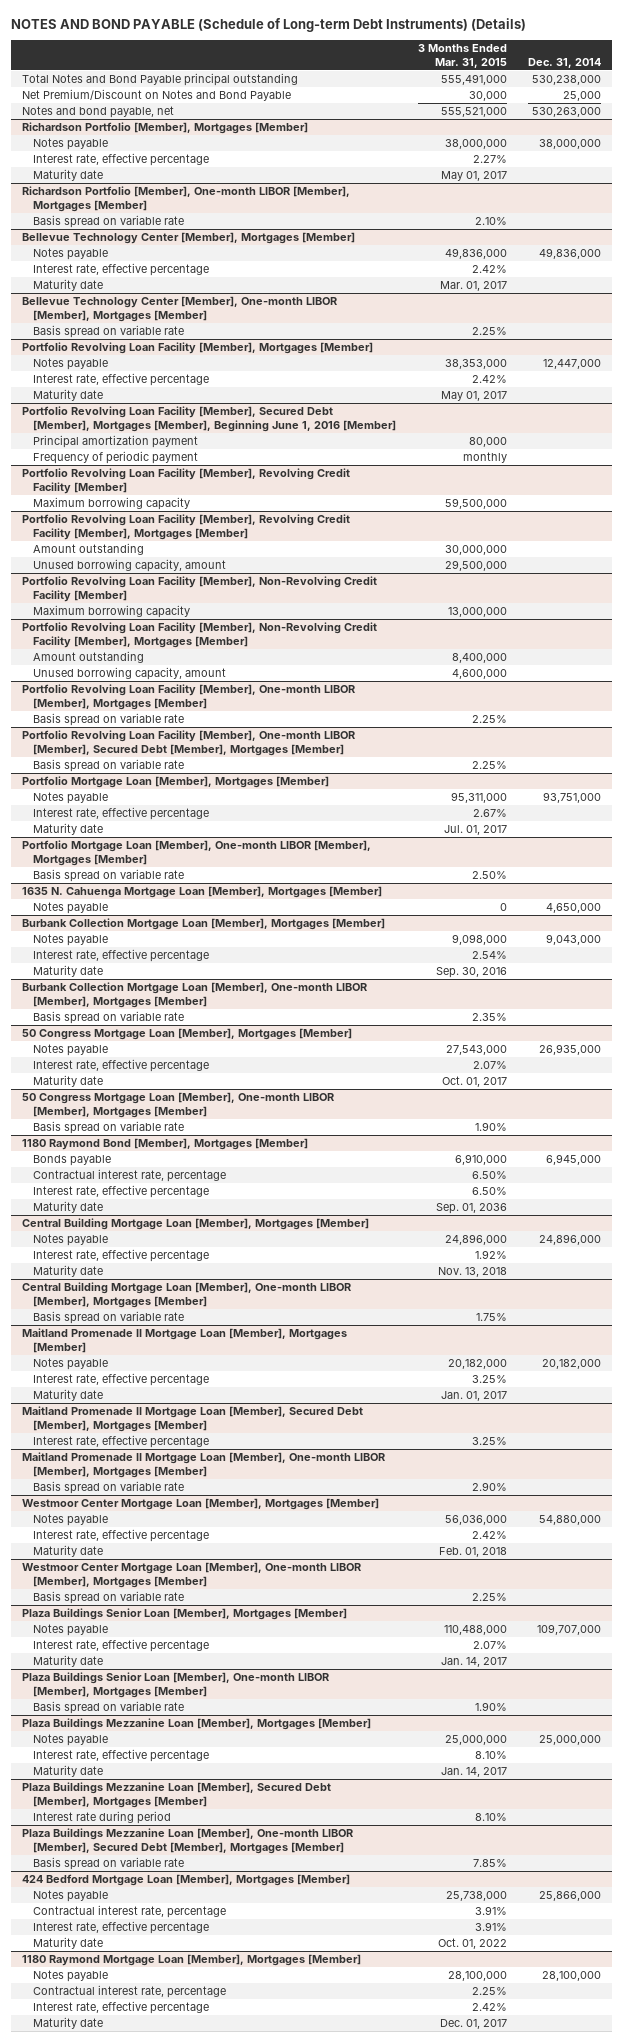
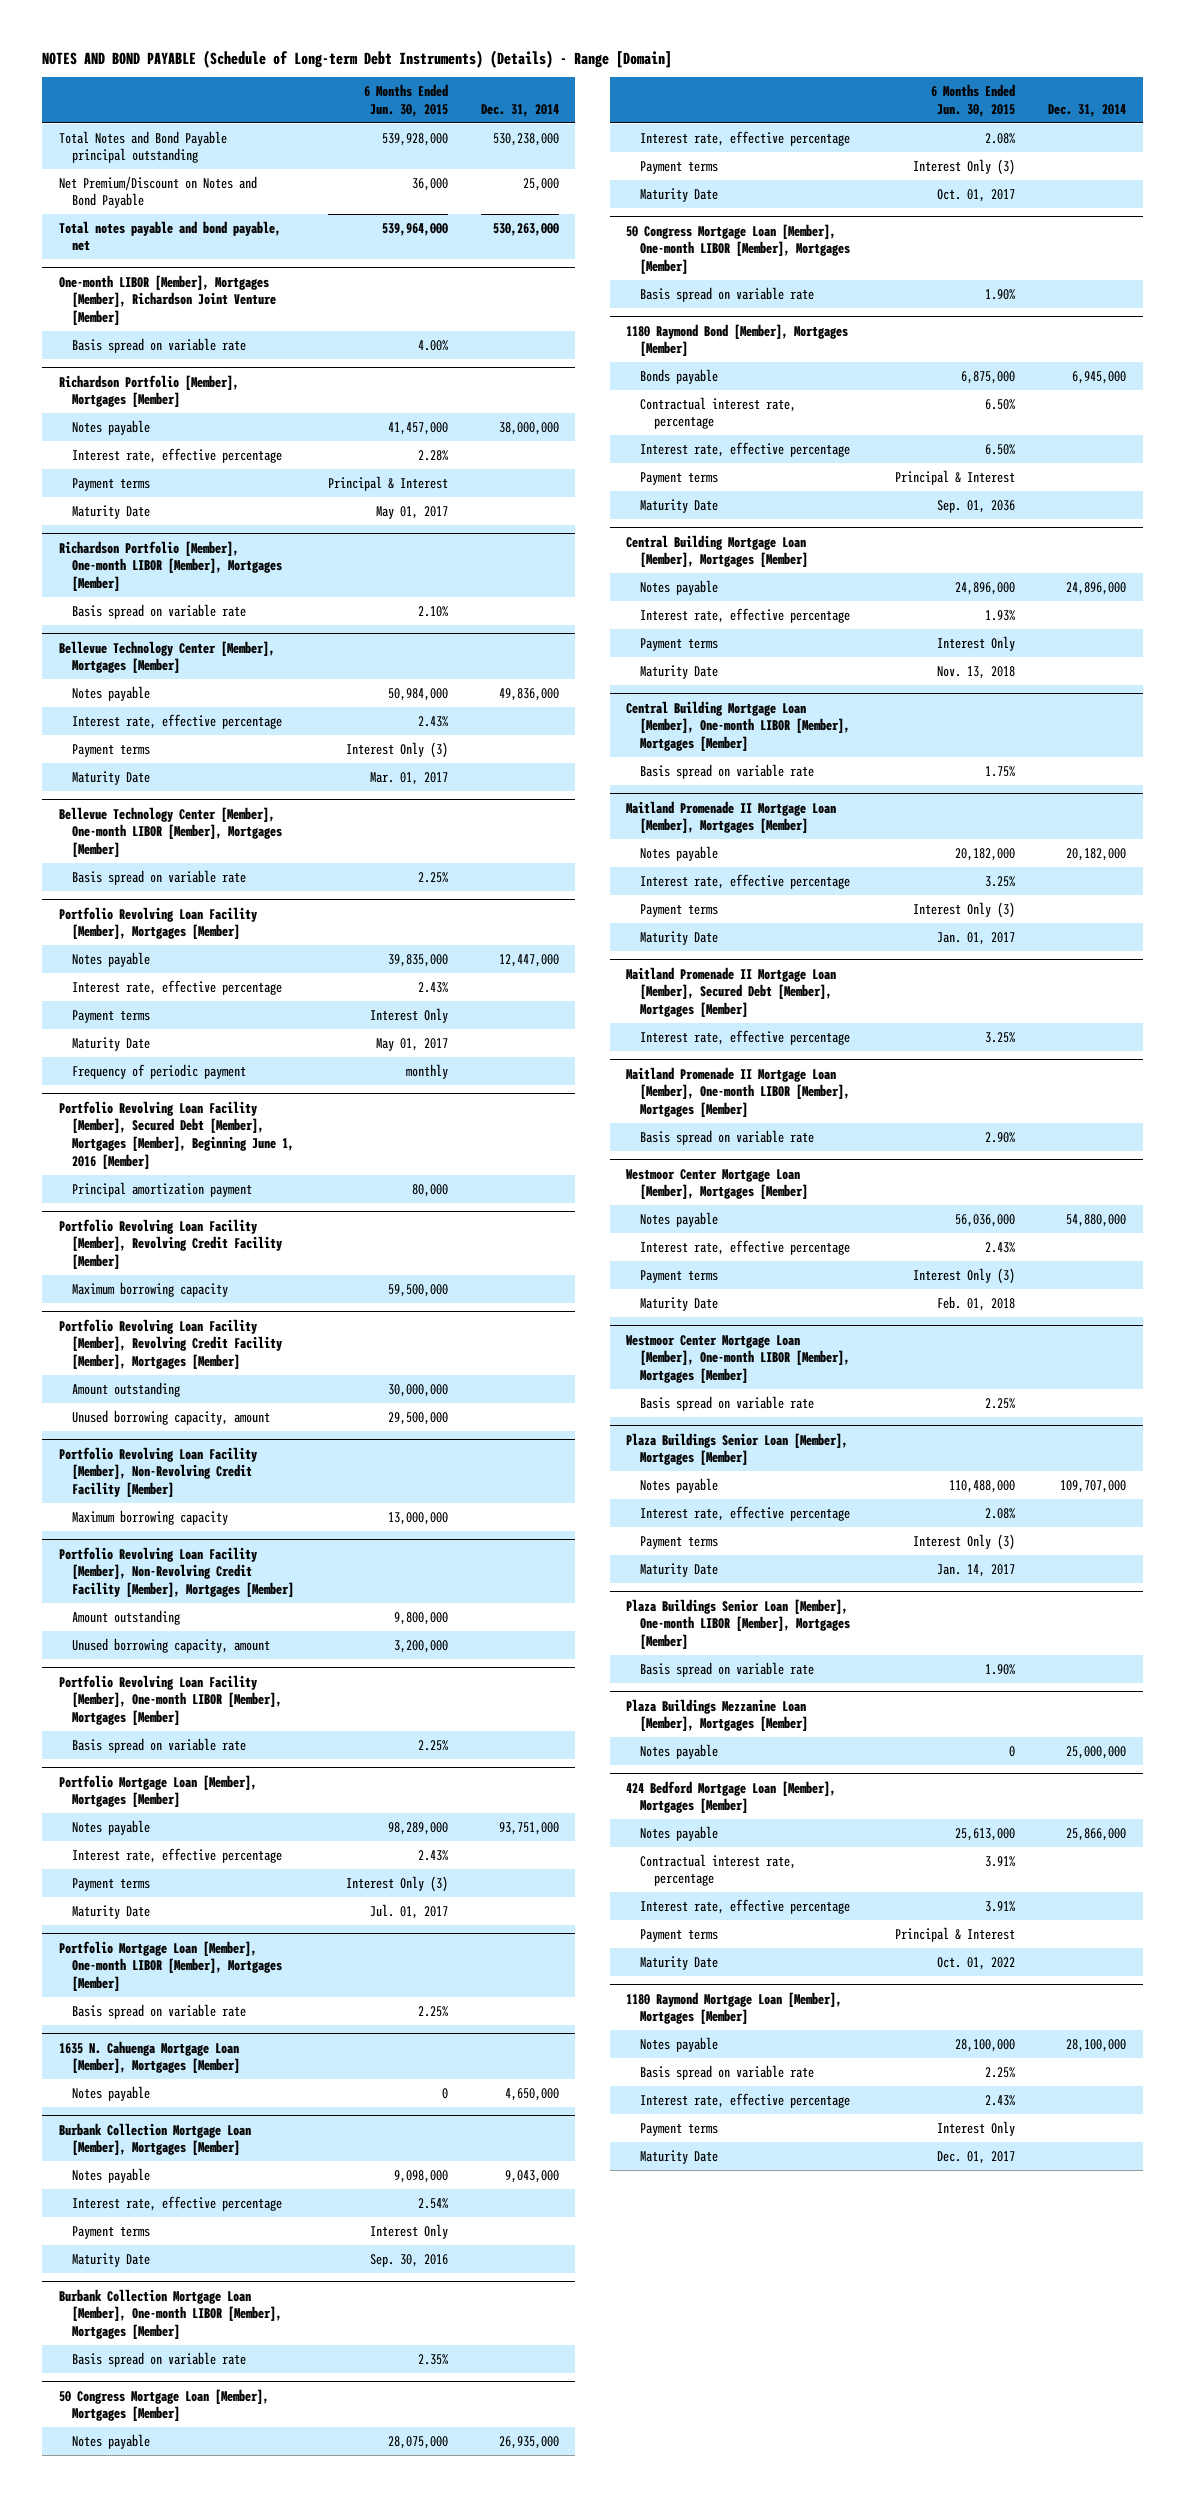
- NOTES AND BOND PAYABLE (Schedule of Long-term Debt Instruments) (Details)
+ NOTES AND BOND PAYABLE (Schedule of Long-term Debt Instruments) (Details) - Range [Domain]
- | 3 Months Ended Mar. 31, 2015 | Dec. 31, 2014
+ | 6 Months Ended Jun. 30, 2015 | Dec. 31, 2014
- Notes and bond payable, net | 555,521,000 | 530,263,000
+ Total notes payable and bond payable, net | 539,964,000 | 530,263,000
+ One-month LIBOR [Member], Mortgages [Member], Richardson Joint Venture [Member]
+ Basis spread on variable rate | 4.00% |
@ Richardson Portfolio [Member], Mortgages [Member]
- Maturity date | May 01, 2017 |
+ Payment terms | Principal & Interest |
+ Maturity Date | May 01, 2017 |
@ Bellevue Technology Center [Member], Mortgages [Member]
- Maturity date | Mar. 01, 2017 |
+ Payment terms | Interest Only (3) |
+ Maturity Date | Mar. 01, 2017 |
@ Portfolio Revolving Loan Facility [Member], Mortgages [Member]
- Maturity date | May 01, 2017 |
+ Payment terms | Interest Only |
+ Maturity Date | May 01, 2017 |
+ Frequency of periodic payment | monthly |
@ Portfolio Revolving Loan Facility [Member], Secured Debt [Member], Mortgages [Member], Beginning June 1, 2016 [Member]
- Frequency of periodic payment | monthly |
- Portfolio Revolving Loan Facility [Member], One-month LIBOR [Member], Secured Debt [Member], Mortgages [Member]
- Basis spread on variable rate | 2.25% |
@ Portfolio Mortgage Loan [Member], Mortgages [Member]
- Maturity date | Jul. 01, 2017 |
+ Payment terms | Interest Only (3) |
+ Maturity Date | Jul. 01, 2017 |
@ Burbank Collection Mortgage Loan [Member], Mortgages [Member]
- Maturity date | Sep. 30, 2016 |
+ Payment terms | Interest Only |
+ Maturity Date | Sep. 30, 2016 |
@ 50 Congress Mortgage Loan [Member], Mortgages [Member]
- Maturity date | Oct. 01, 2017 |
+ Payment terms | Interest Only (3) |
+ Maturity Date | Oct. 01, 2017 |
@ 1180 Raymond Bond [Member], Mortgages [Member]
- Maturity date | Sep. 01, 2036 |
+ Payment terms | Principal & Interest |
+ Maturity Date | Sep. 01, 2036 |
@ Central Building Mortgage Loan [Member], Mortgages [Member]
- Maturity date | Nov. 13, 2018 |
+ Payment terms | Interest Only |
+ Maturity Date | Nov. 13, 2018 |
@ Maitland Promenade II Mortgage Loan [Member], Mortgages [Member]
- Maturity date | Jan. 01, 2017 |
+ Payment terms | Interest Only (3) |
+ Maturity Date | Jan. 01, 2017 |
@ Westmoor Center Mortgage Loan [Member], Mortgages [Member]
- Maturity date | Feb. 01, 2018 |
+ Payment terms | Interest Only (3) |
+ Maturity Date | Feb. 01, 2018 |
@ Plaza Buildings Senior Loan [Member], Mortgages [Member]
- Maturity date | Jan. 14, 2017 |
+ Payment terms | Interest Only (3) |
+ Maturity Date | Jan. 14, 2017 |
@ Plaza Buildings Mezzanine Loan [Member], Mortgages [Member]
- Interest rate, effective percentage | 8.10% |
- Maturity date | Jan. 14, 2017 |
- Plaza Buildings Mezzanine Loan [Member], Secured Debt [Member], Mortgages [Member]
- Interest rate during period | 8.10% |
- Plaza Buildings Mezzanine Loan [Member], One-month LIBOR [Member], Secured Debt [Member], Mortgages [Member]
- Basis spread on variable rate | 7.85% |
@ 424 Bedford Mortgage Loan [Member], Mortgages [Member]
- Maturity date | Oct. 01, 2022 |
+ Payment terms | Principal & Interest |
+ Maturity Date | Oct. 01, 2022 |
@ 1180 Raymond Mortgage Loan [Member], Mortgages [Member]
- Contractual interest rate, percentage | 2.25% |
+ Basis spread on variable rate | 2.25% |
- Maturity date | Dec. 01, 2017 |
+ Payment terms | Interest Only |
+ Maturity Date | Dec. 01, 2017 |

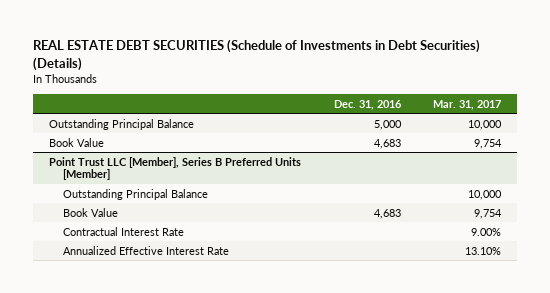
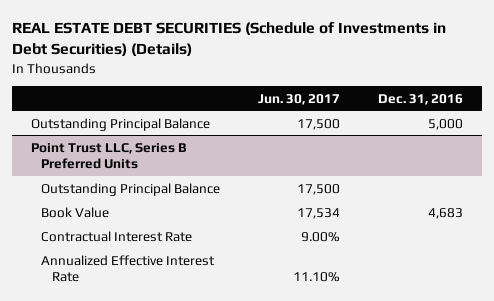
- | Dec. 31, 2016 | Mar. 31, 2017
+ | Jun. 30, 2017 | Dec. 31, 2016
- Book Value | 4,683 | 9,754
- Point Trust LLC [Member], Series B Preferred Units [Member]
+ Point Trust LLC, Series B Preferred Units

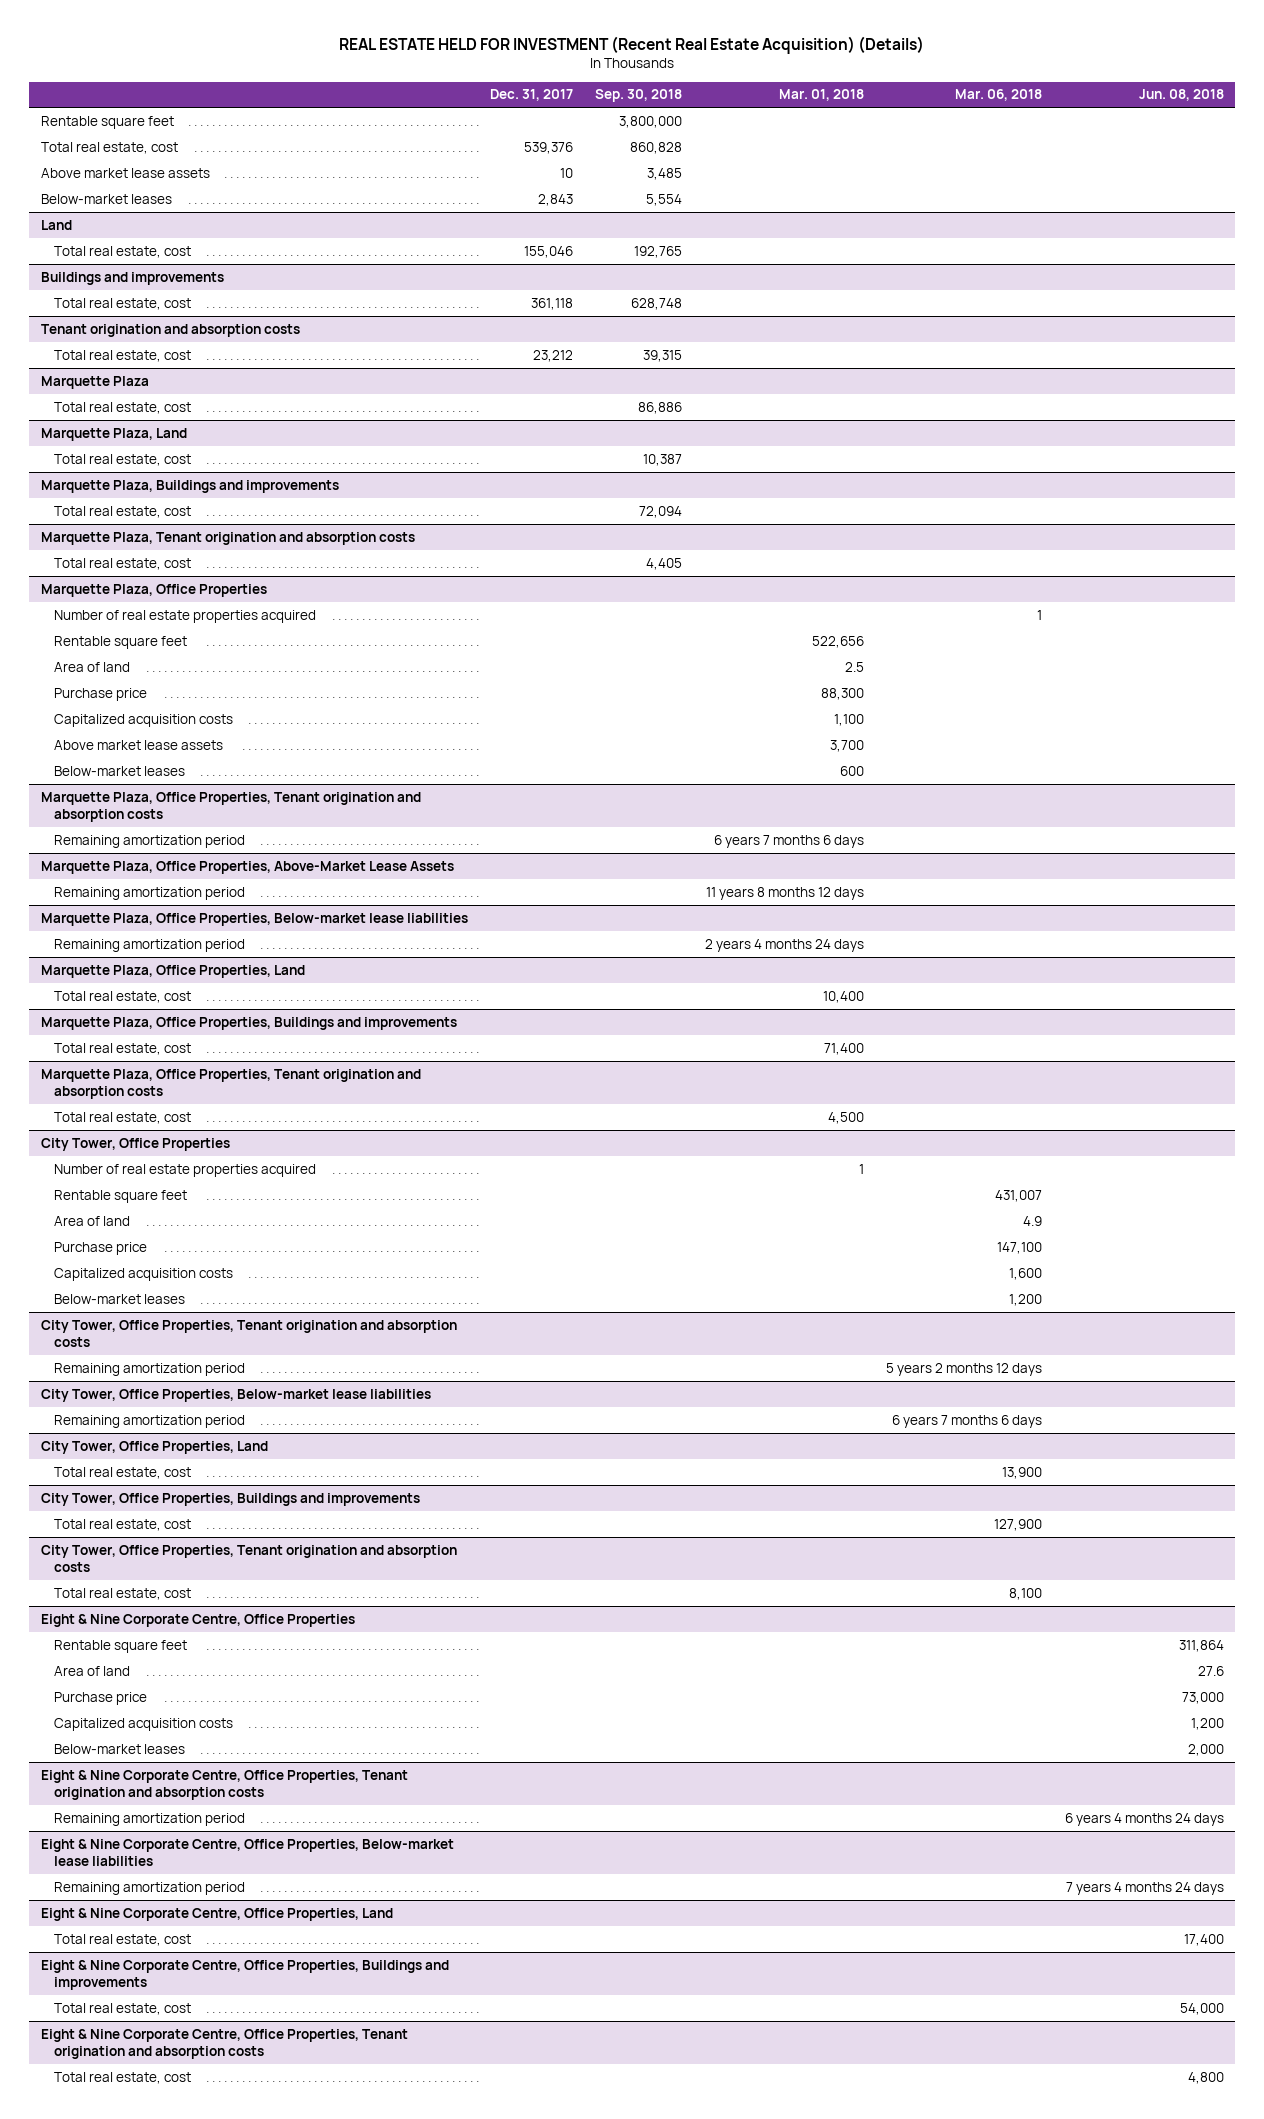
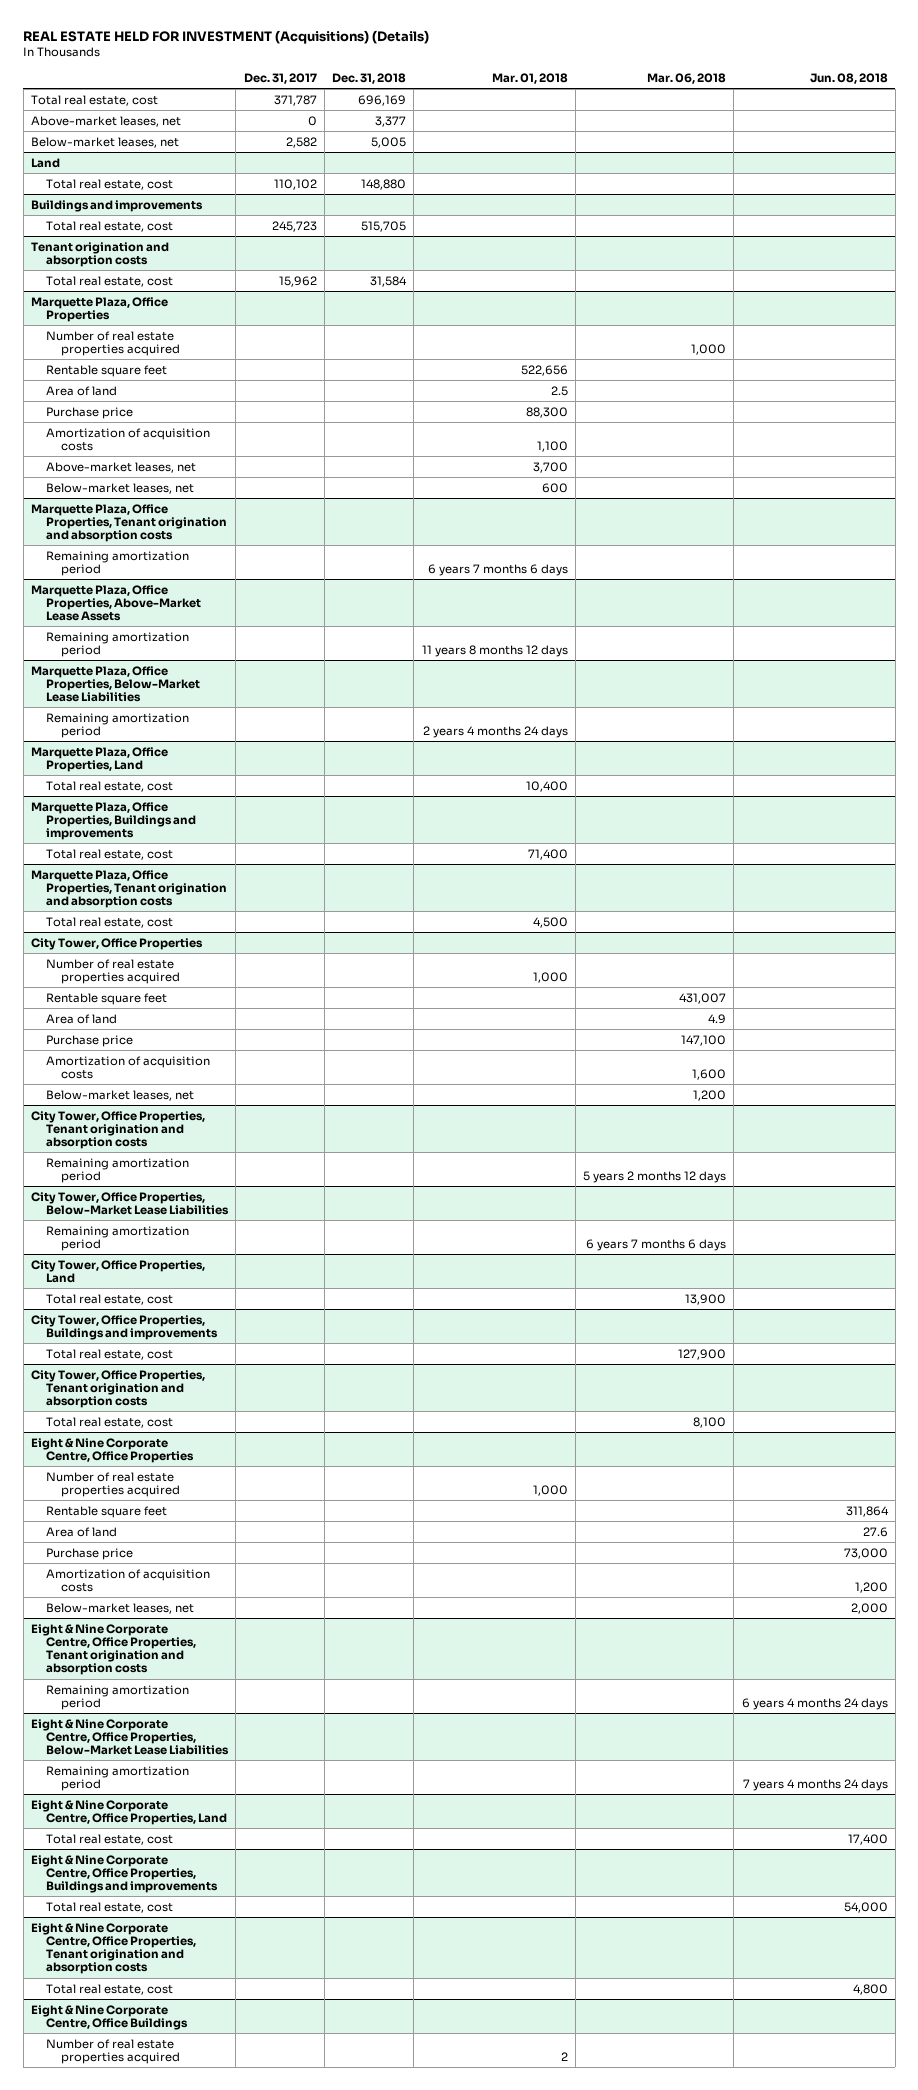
- REAL ESTATE HELD FOR INVESTMENT (Recent Real Estate Acquisition) (Details)
+ REAL ESTATE HELD FOR INVESTMENT (Acquisitions) (Details)
- | Dec. 31, 2017 | Sep. 30, 2018 | Mar. 01, 2018 | Mar. 06, 2018 | Jun. 08, 2018
+ | Dec. 31, 2017 | Dec. 31, 2018 | Mar. 01, 2018 | Mar. 06, 2018 | Jun. 08, 2018
- Rentable square feet | | 3,800,000 | | |
- Total real estate, cost | 539,376 | 860,828 | | |
- Above market lease assets | 10 | 3,485 | | |
- Below-market leases | 2,843 | 5,554 | | |
+ Total real estate, cost | 371,787 | 696,169 | | |
+ Above-market leases, net | 0 | 3,377 | | |
+ Below-market leases, net | 2,582 | 5,005 | | |
@ Land
- Total real estate, cost | 155,046 | 192,765 | | |
+ Total real estate, cost | 110,102 | 148,880 | | |
@ Buildings and improvements
- Total real estate, cost | 361,118 | 628,748 | | |
+ Total real estate, cost | 245,723 | 515,705 | | |
@ Tenant origination and absorption costs
- Total real estate, cost | 23,212 | 39,315 | | |
- Marquette Plaza
- Total real estate, cost | | 86,886 | | |
- Marquette Plaza, Land
- Total real estate, cost | | 10,387 | | |
- Marquette Plaza, Buildings and improvements
- Total real estate, cost | | 72,094 | | |
- Marquette Plaza, Tenant origination and absorption costs
- Total real estate, cost | | 4,405 | | |
@ Tenant origination and absorption costs
+ Total real estate, cost | 15,962 | 31,584 | | |
@ Marquette Plaza, Office Properties
- Number of real estate properties acquired | | | | 1 |
+ Number of real estate properties acquired | | | | 1,000 |
- Capitalized acquisition costs | | | 1,100 | |
- Above market lease assets | | | 3,700 | |
- Below-market leases | | | 600 | |
+ Amortization of acquisition costs | | | 1,100 | |
+ Above-market leases, net | | | 3,700 | |
+ Below-market leases, net | | | 600 | |
- Marquette Plaza, Office Properties, Below-market lease liabilities
+ Marquette Plaza, Office Properties, Below-Market Lease Liabilities
@ City Tower, Office Properties
- Number of real estate properties acquired | | | 1 | |
+ Number of real estate properties acquired | | | 1,000 | |
- Capitalized acquisition costs | | | | 1,600 |
- Below-market leases | | | | 1,200 |
+ Amortization of acquisition costs | | | | 1,600 |
+ Below-market leases, net | | | | 1,200 |
- City Tower, Office Properties, Below-market lease liabilities
+ City Tower, Office Properties, Below-Market Lease Liabilities
@ Eight & Nine Corporate Centre, Office Properties
+ Number of real estate properties acquired | | | 1,000 | |
- Capitalized acquisition costs | | | | | 1,200
- Below-market leases | | | | | 2,000
+ Amortization of acquisition costs | | | | | 1,200
+ Below-market leases, net | | | | | 2,000
- Eight & Nine Corporate Centre, Office Properties, Below-market lease liabilities
+ Eight & Nine Corporate Centre, Office Properties, Below-Market Lease Liabilities
+ Eight & Nine Corporate Centre, Office Buildings
+ Number of real estate properties acquired | | | 2 | |

